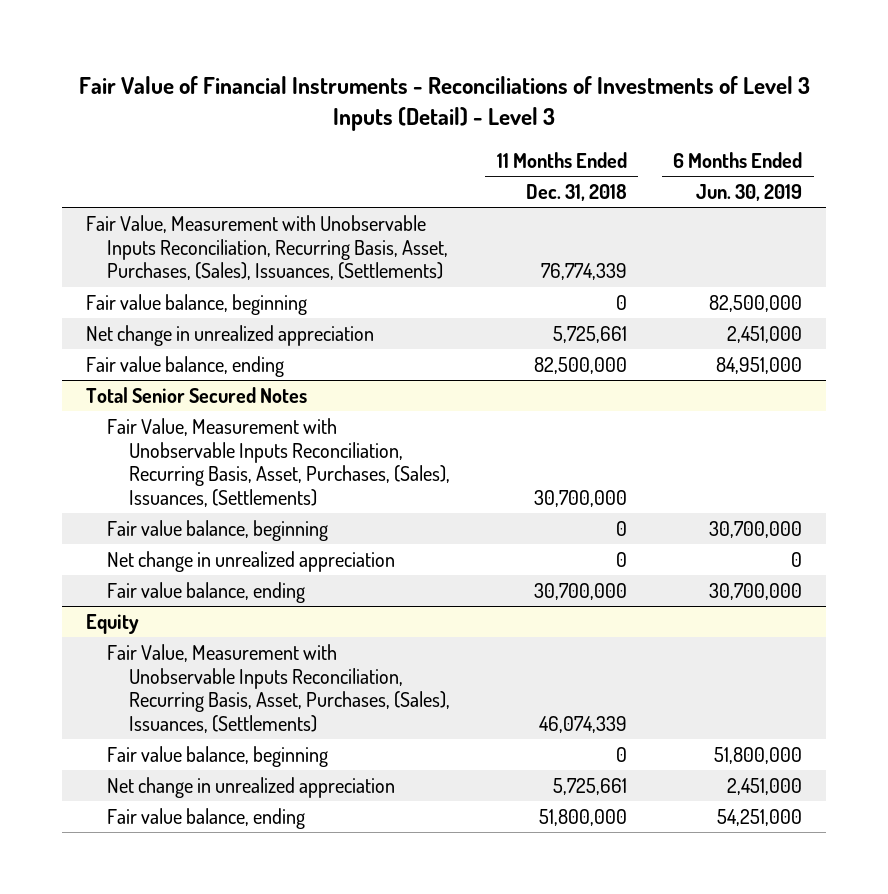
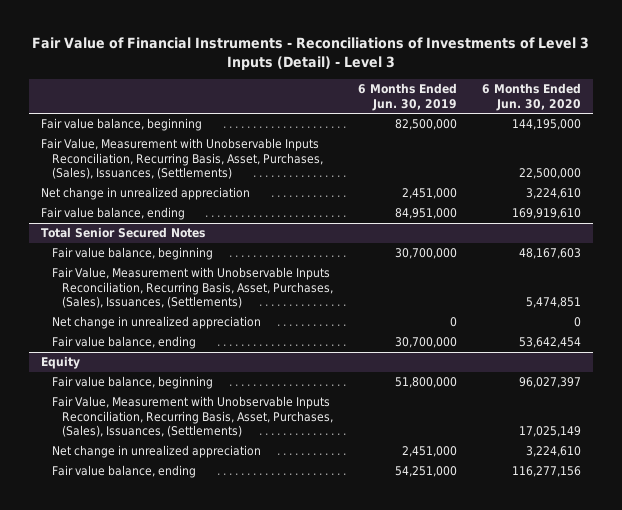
- | 11 Months Ended Dec. 31, 2018 | 6 Months Ended Jun. 30, 2019
+ | 6 Months Ended Jun. 30, 2019 | 6 Months Ended Jun. 30, 2020
moved down: Fair Value, Measurement with Unobservable Inputs Reconciliation, Recurring Basis, Asset, Purchases, (Sales), Issuances, (Settlements) | | 22,500,000
@ Total Senior Secured Notes
moved down: Fair Value, Measurement with Unobservable Inputs Reconciliation, Recurring Basis, Asset, Purchases, (Sales), Issuances, (Settlements) | | 5,474,851
@ Equity
moved down: Fair Value, Measurement with Unobservable Inputs Reconciliation, Recurring Basis, Asset, Purchases, (Sales), Issuances, (Settlements) | | 17,025,149

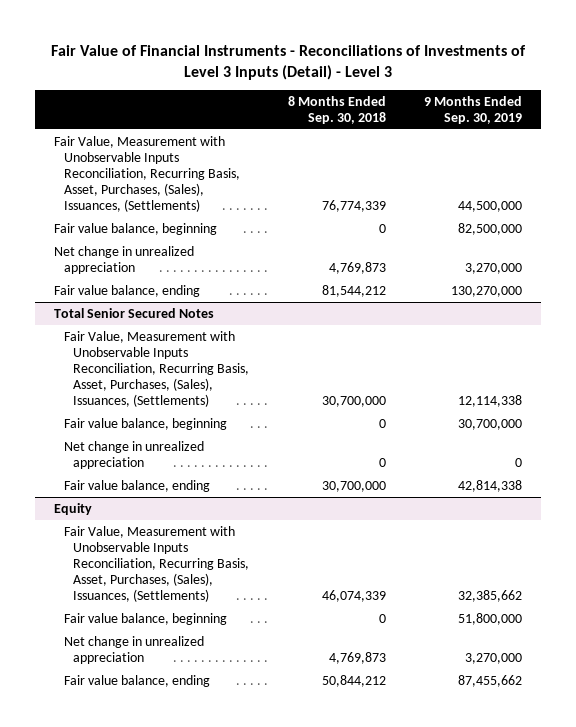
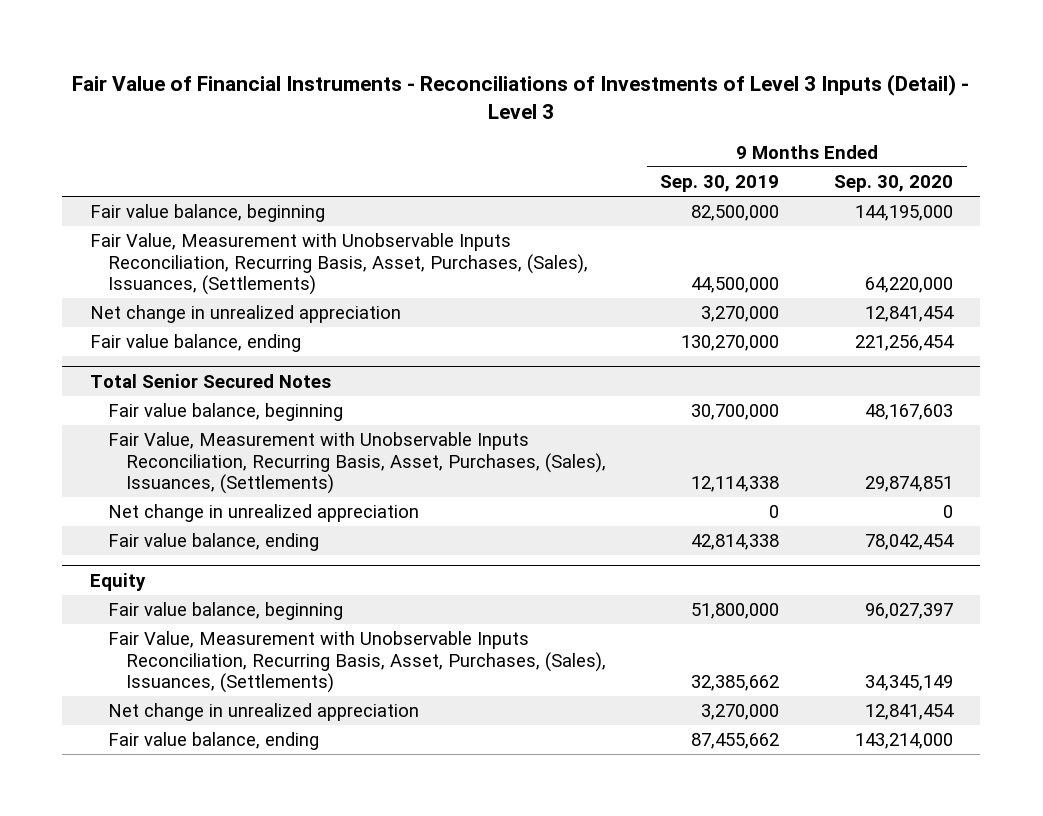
- | 8 Months Ended Sep. 30, 2018 | 9 Months Ended Sep. 30, 2019
+ | 9 Months Ended Sep. 30, 2019 | 9 Months Ended Sep. 30, 2020
moved down: Fair Value, Measurement with Unobservable Inputs Reconciliation, Recurring Basis, Asset, Purchases, (Sales), Issuances, (Settlements) | 44,500,000 | 64,220,000
@ Total Senior Secured Notes
moved down: Fair Value, Measurement with Unobservable Inputs Reconciliation, Recurring Basis, Asset, Purchases, (Sales), Issuances, (Settlements) | 12,114,338 | 29,874,851
@ Equity
moved down: Fair Value, Measurement with Unobservable Inputs Reconciliation, Recurring Basis, Asset, Purchases, (Sales), Issuances, (Settlements) | 32,385,662 | 34,345,149

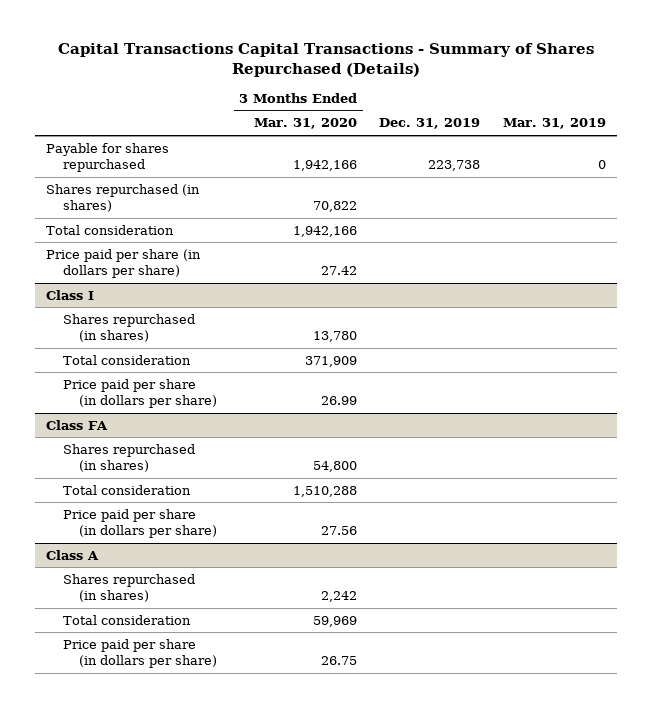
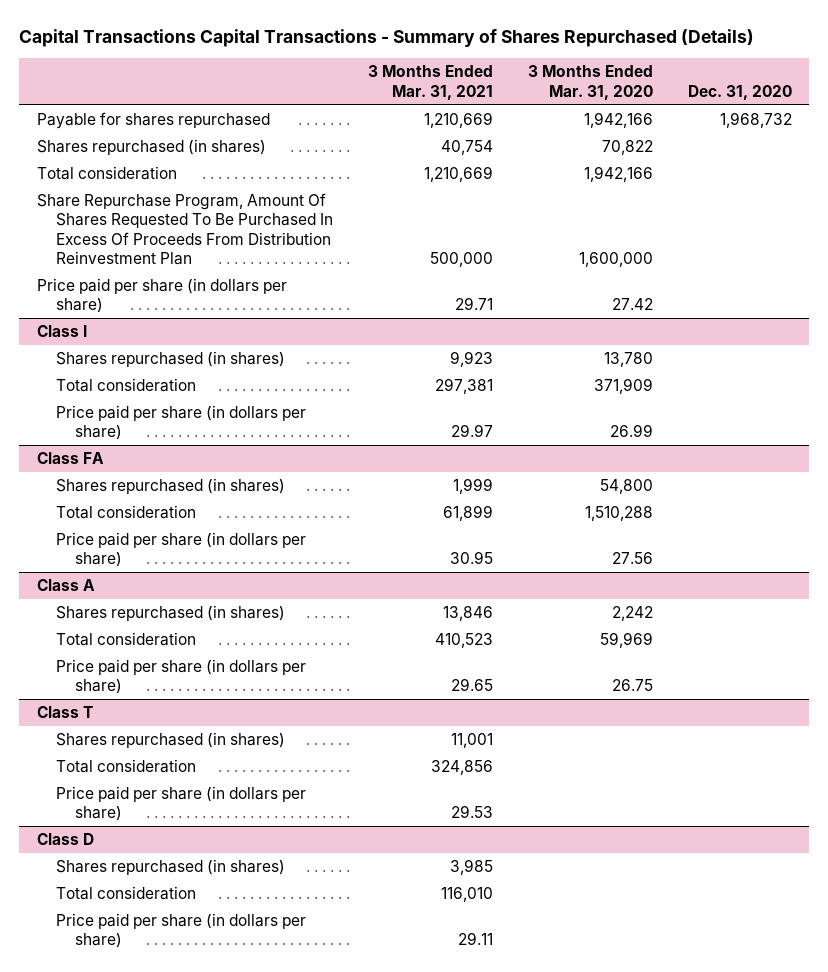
- | 3 Months Ended Mar. 31, 2020 | Dec. 31, 2019 | Mar. 31, 2019
+ | 3 Months Ended Mar. 31, 2021 | 3 Months Ended Mar. 31, 2020 | Dec. 31, 2020
+ Share Repurchase Program, Amount Of Shares Requested To Be Purchased In Excess Of Proceeds From Distribution Reinvestment Plan | 500,000 | 1,600,000 |
+ Class T
+ Shares repurchased (in shares) | 11,001 | |
+ Total consideration | 324,856 | |
+ Price paid per share (in dollars per share) | 29.53 | |
+ Class D
+ Shares repurchased (in shares) | 3,985 | |
+ Total consideration | 116,010 | |
+ Price paid per share (in dollars per share) | 29.11 | |

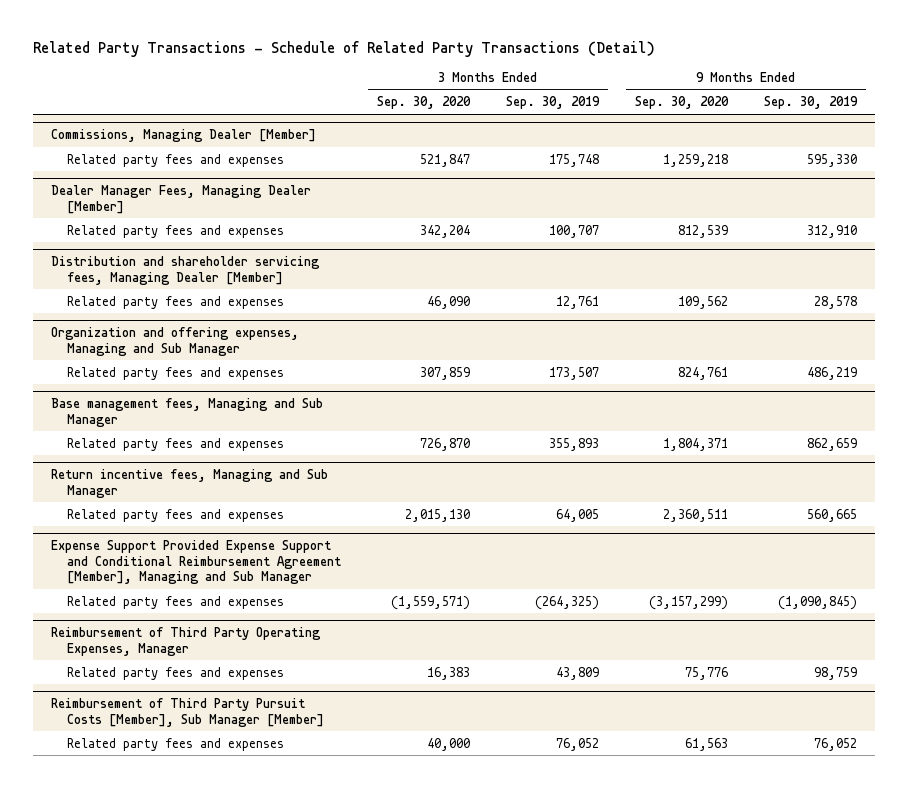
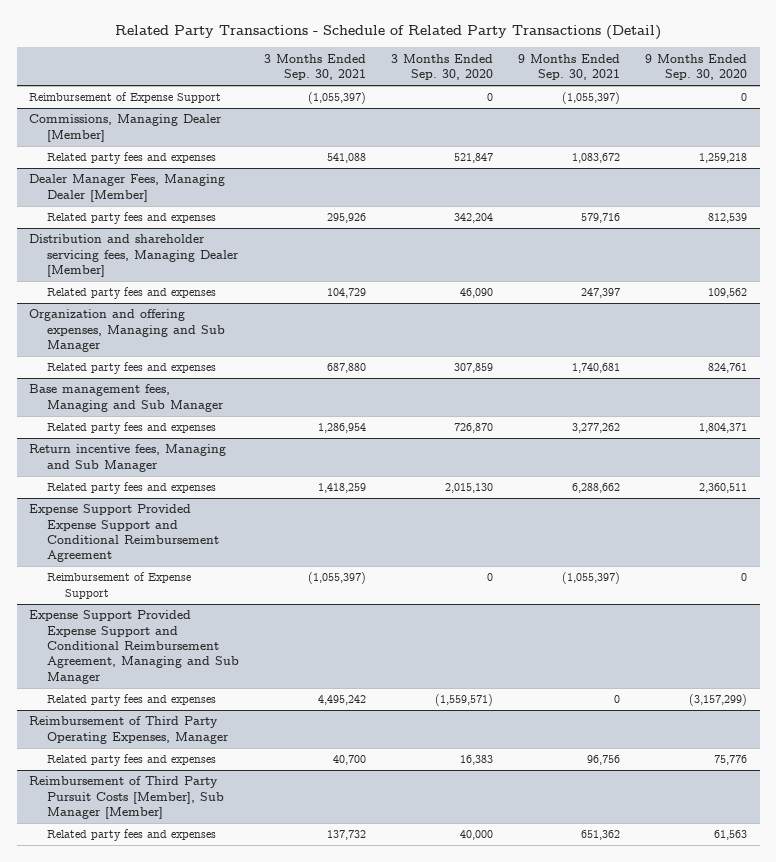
- | 3 Months Ended Sep. 30, 2020 | 3 Months Ended Sep. 30, 2019 | 9 Months Ended Sep. 30, 2020 | 9 Months Ended Sep. 30, 2019
+ | 3 Months Ended Sep. 30, 2021 | 3 Months Ended Sep. 30, 2020 | 9 Months Ended Sep. 30, 2021 | 9 Months Ended Sep. 30, 2020
+ Reimbursement of Expense Support | (1,055,397) | 0 | (1,055,397) | 0
- Expense Support Provided Expense Support and Conditional Reimbursement Agreement [Member], Managing and Sub Manager
+ Expense Support Provided Expense Support and Conditional Reimbursement Agreement
+ Reimbursement of Expense Support | (1,055,397) | 0 | (1,055,397) | 0
+ Expense Support Provided Expense Support and Conditional Reimbursement Agreement, Managing and Sub Manager

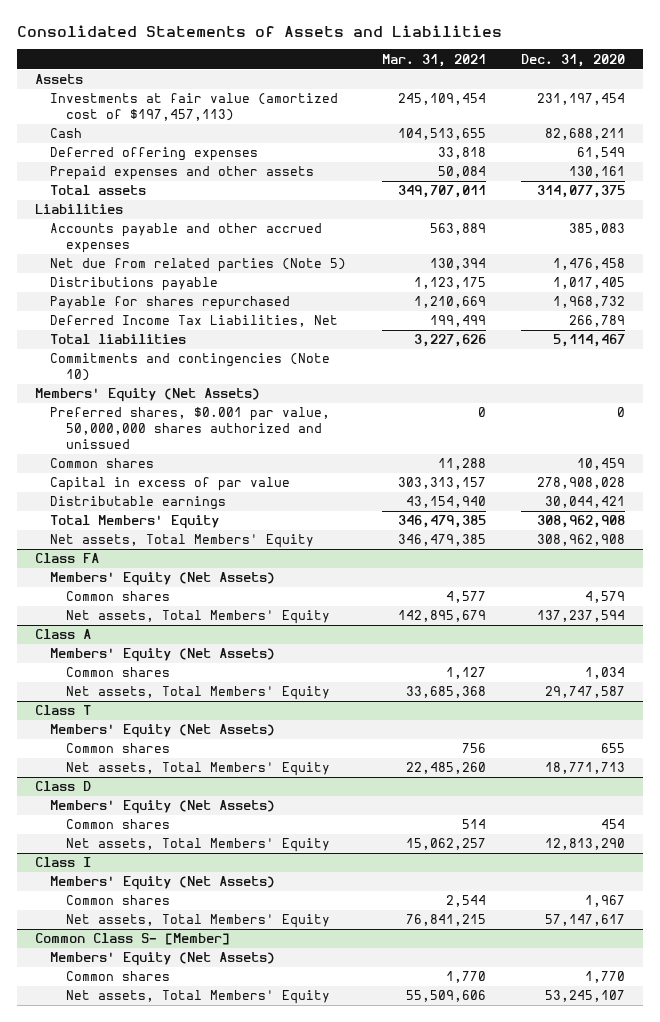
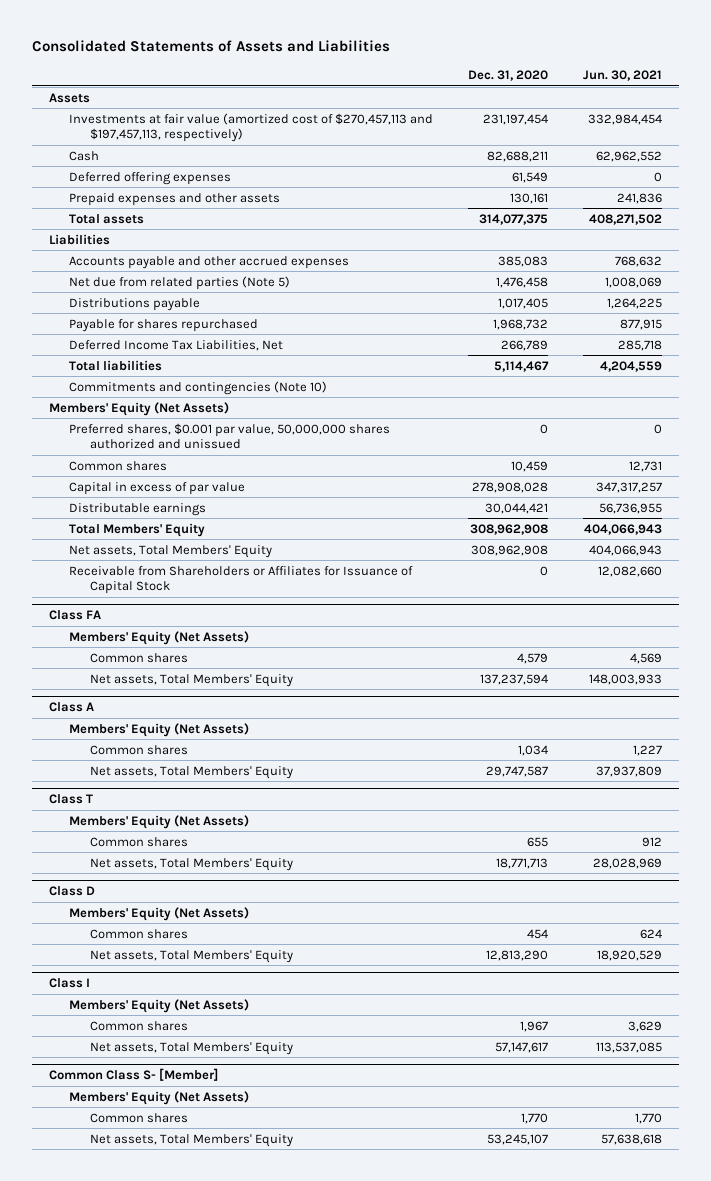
- | Mar. 31, 2021 | Dec. 31, 2020
+ | Dec. 31, 2020 | Jun. 30, 2021
- Investments at fair value (amortized cost of $197,457,113) | 245,109,454 | 231,197,454
+ Investments at fair value (amortized cost of $270,457,113 and $197,457,113, respectively) | 231,197,454 | 332,984,454
+ Receivable from Shareholders or Affiliates for Issuance of Capital Stock | 0 | 12,082,660

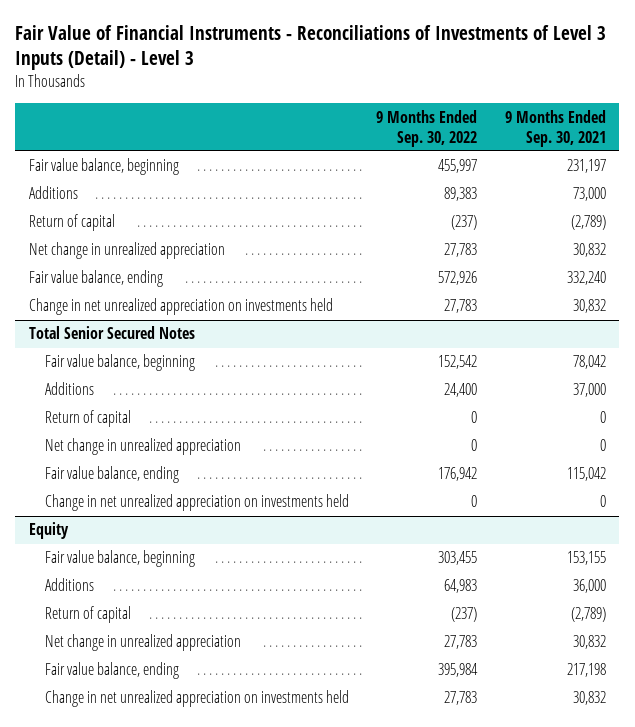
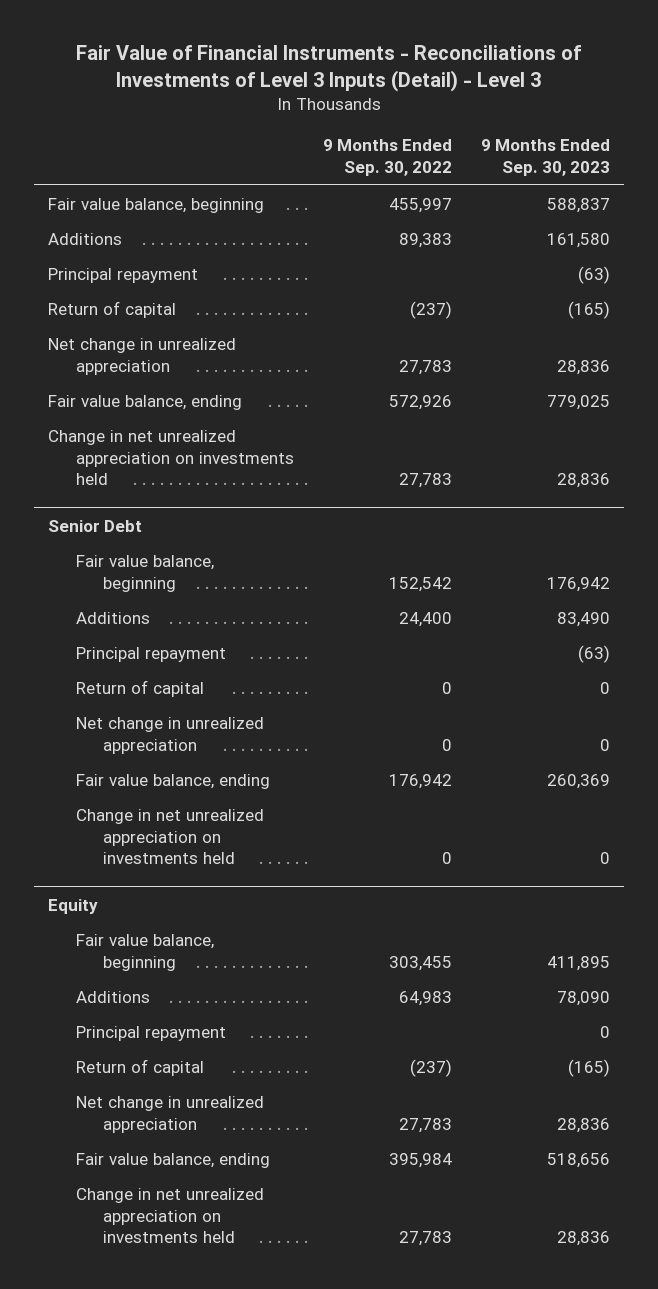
- | 9 Months Ended Sep. 30, 2022 | 9 Months Ended Sep. 30, 2021
+ | 9 Months Ended Sep. 30, 2022 | 9 Months Ended Sep. 30, 2023
+ Principal repayment | | (63)
- Total Senior Secured Notes
+ Senior Debt
+ Principal repayment | | (63)
@ Equity
+ Principal repayment | | 0

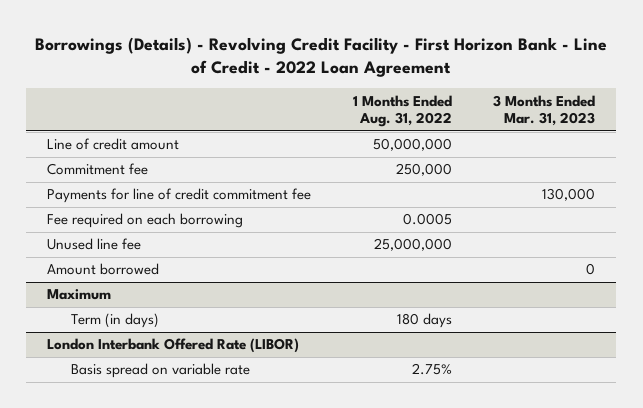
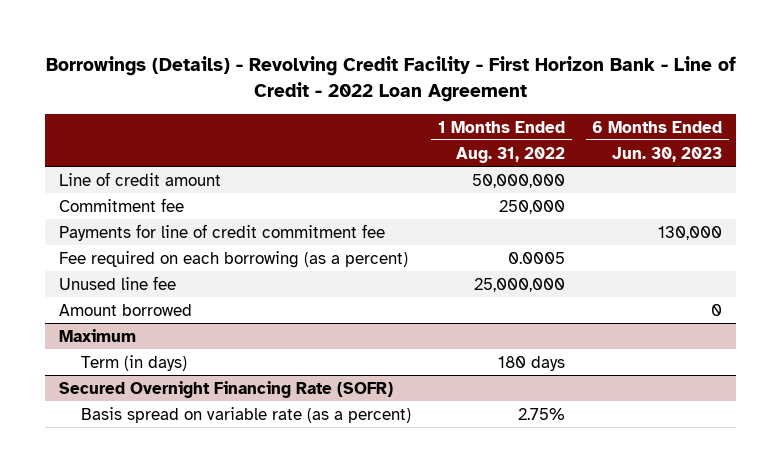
- | 1 Months Ended Aug. 31, 2022 | 3 Months Ended Mar. 31, 2023
+ | 1 Months Ended Aug. 31, 2022 | 6 Months Ended Jun. 30, 2023
- Fee required on each borrowing | 0.0005 |
+ Fee required on each borrowing (as a percent) | 0.0005 |
- London Interbank Offered Rate (LIBOR)
- Basis spread on variable rate | 2.75% |
+ Secured Overnight Financing Rate (SOFR)
+ Basis spread on variable rate (as a percent) | 2.75% |

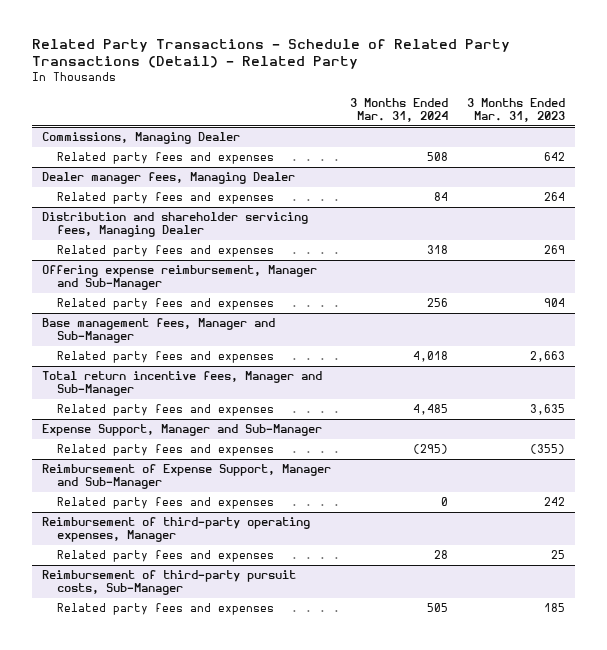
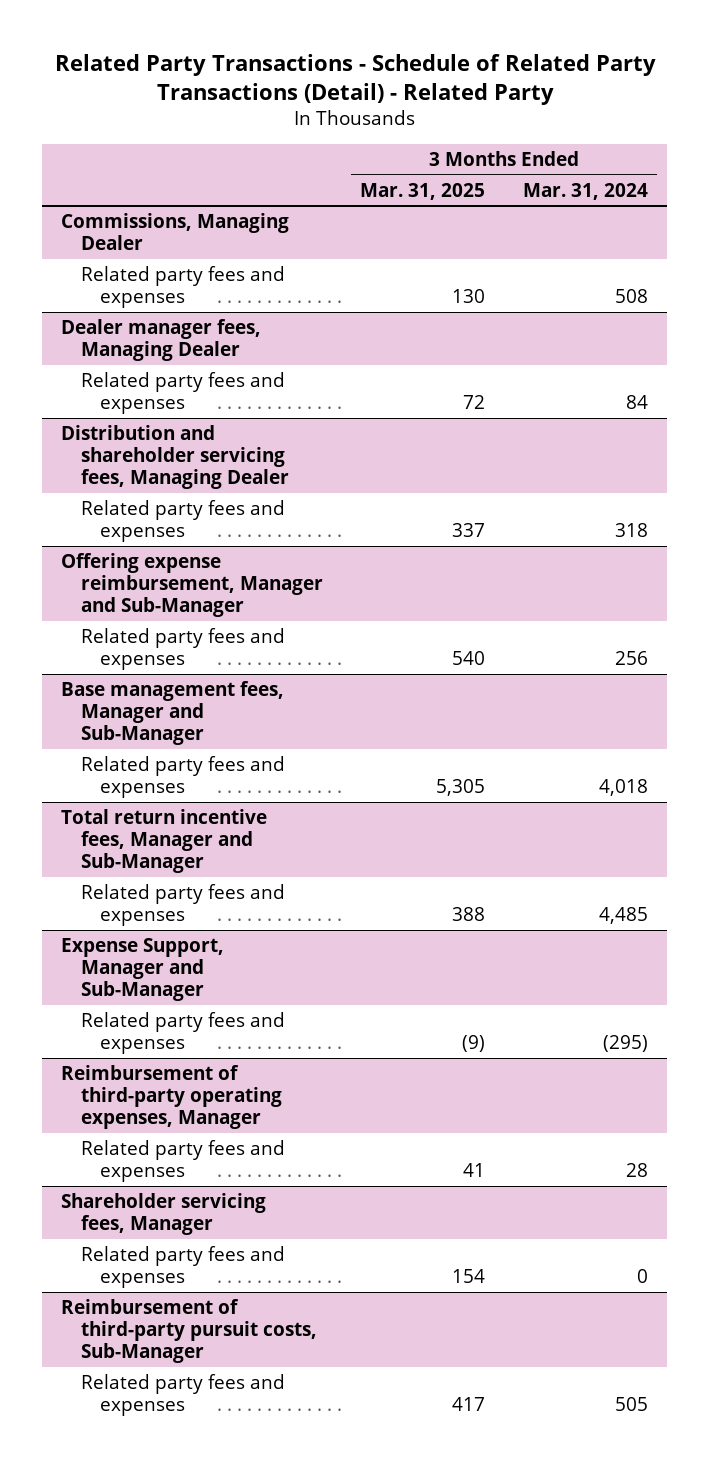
- | 3 Months Ended Mar. 31, 2024 | 3 Months Ended Mar. 31, 2023
+ | 3 Months Ended Mar. 31, 2025 | 3 Months Ended Mar. 31, 2024
- Reimbursement of Expense Support, Manager and Sub-Manager
- Related party fees and expenses | 0 | 242
+ Shareholder servicing fees, Manager
+ Related party fees and expenses | 154 | 0

